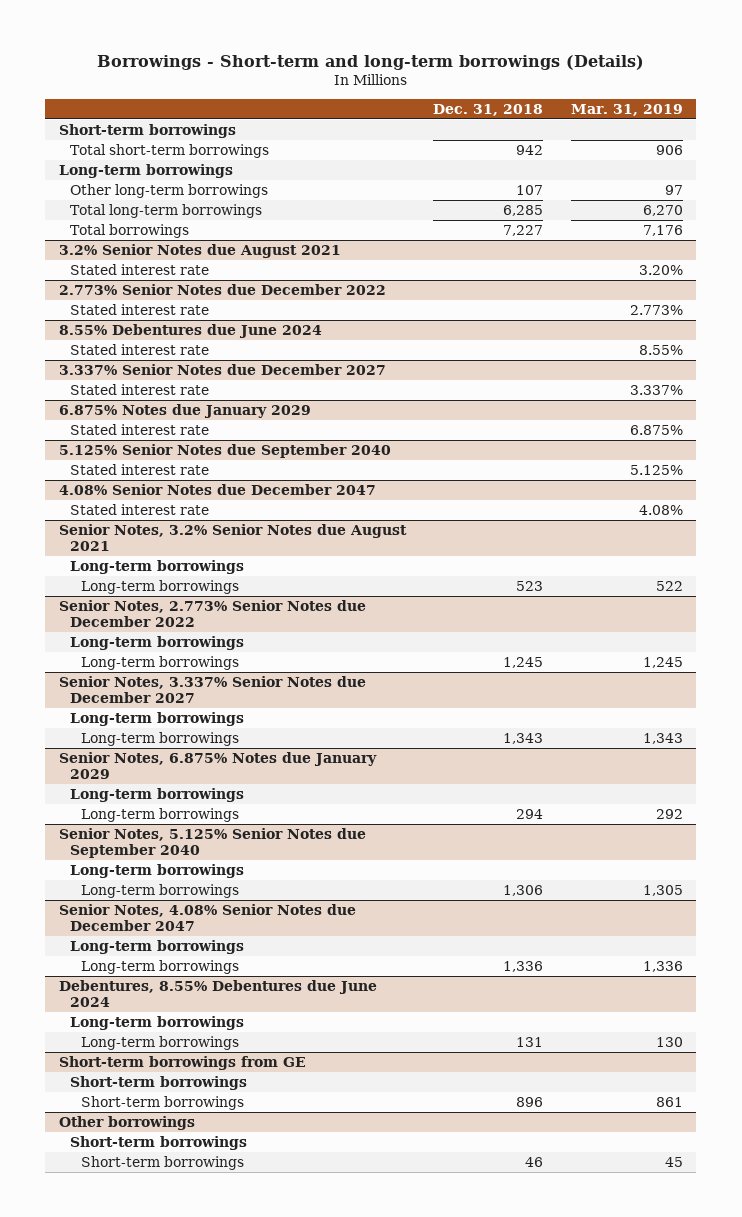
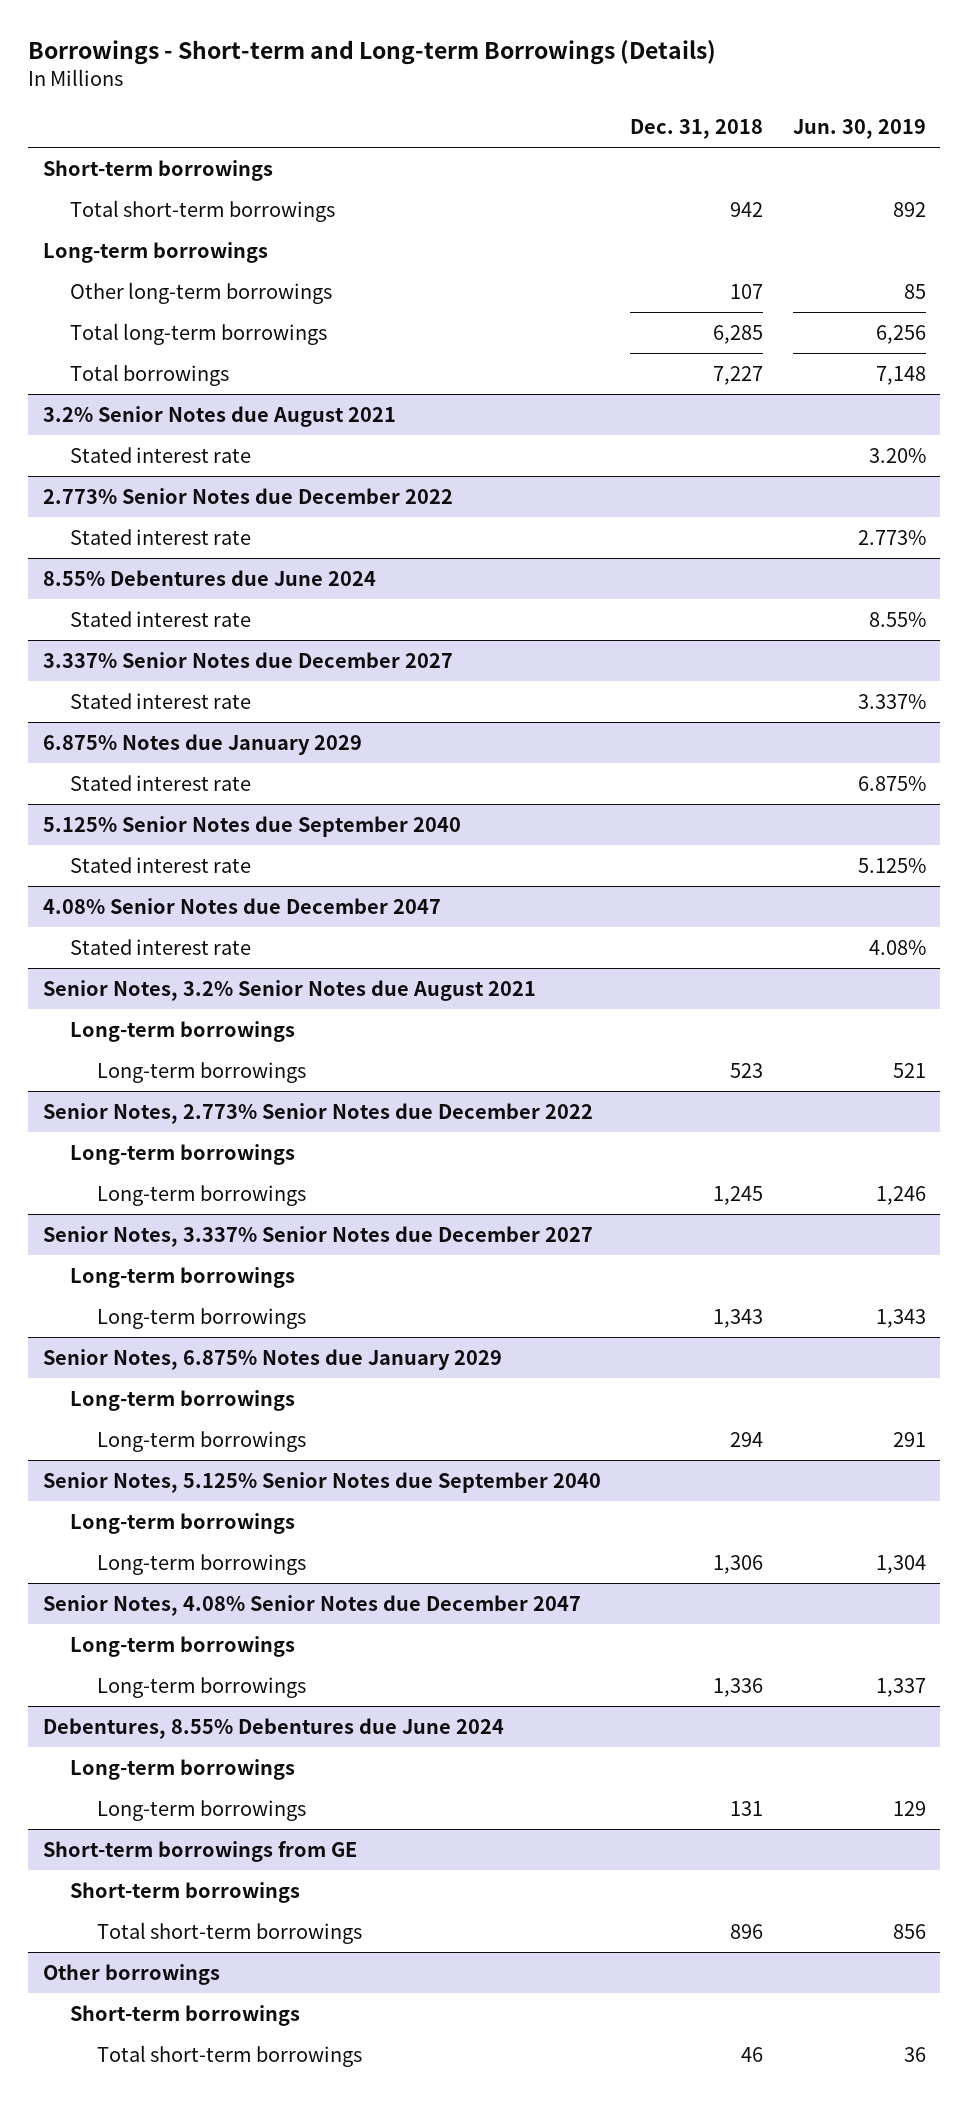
- Borrowings - Short-term and long-term borrowings (Details)
+ Borrowings - Short-term and Long-term Borrowings (Details)
- | Dec. 31, 2018 | Mar. 31, 2019
+ | Dec. 31, 2018 | Jun. 30, 2019
@ Short-term borrowings from GE
- Short-term borrowings | 896 | 861
+ Total short-term borrowings | 896 | 856
@ Other borrowings
- Short-term borrowings | 46 | 45
+ Total short-term borrowings | 46 | 36

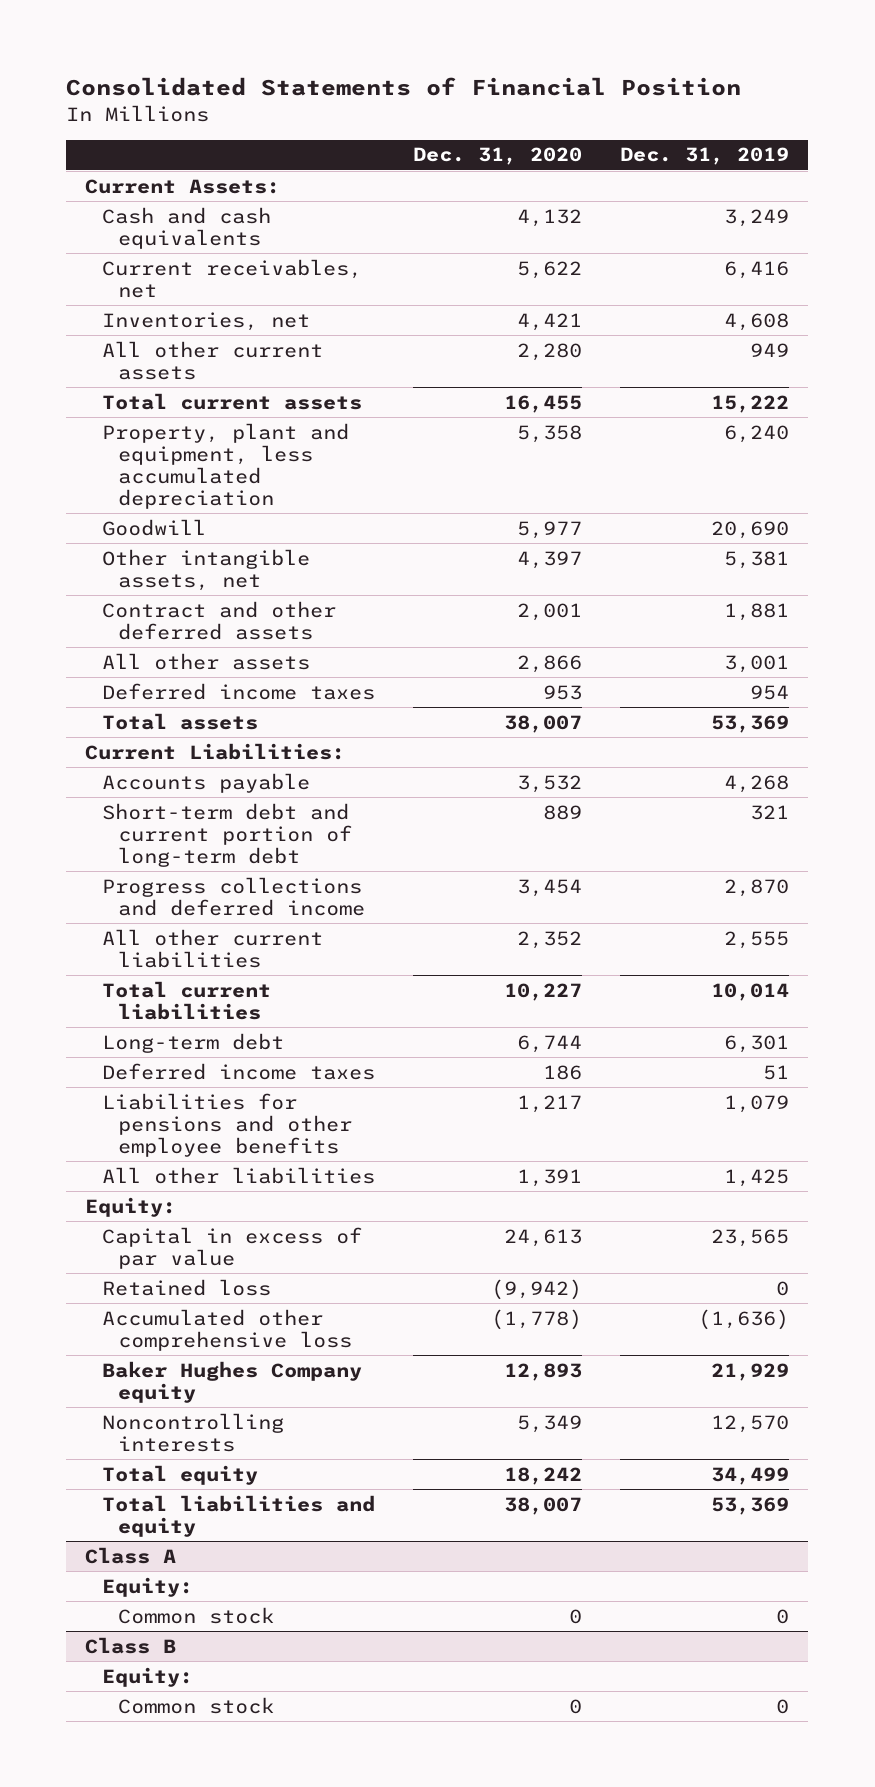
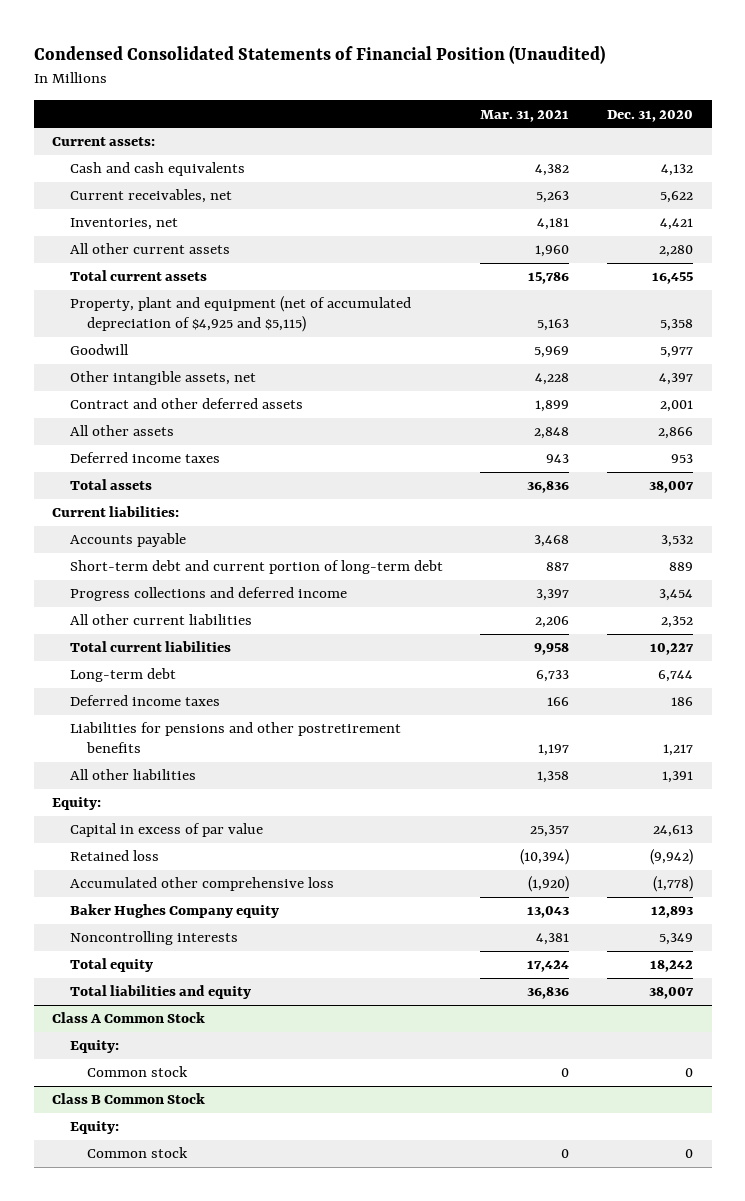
- Consolidated Statements of Financial Position
+ Condensed Consolidated Statements of Financial Position (Unaudited)
- | Dec. 31, 2020 | Dec. 31, 2019
+ | Mar. 31, 2021 | Dec. 31, 2020
- Current Assets:
+ Current assets:
- Property, plant and equipment, less accumulated depreciation | 5,358 | 6,240
+ Property, plant and equipment (net of accumulated depreciation of $4,925 and $5,115) | 5,163 | 5,358
- Current Liabilities:
+ Current liabilities:
- Liabilities for pensions and other employee benefits | 1,217 | 1,079
+ Liabilities for pensions and other postretirement benefits | 1,197 | 1,217
- Class A
+ Class A Common Stock
- Class B
+ Class B Common Stock

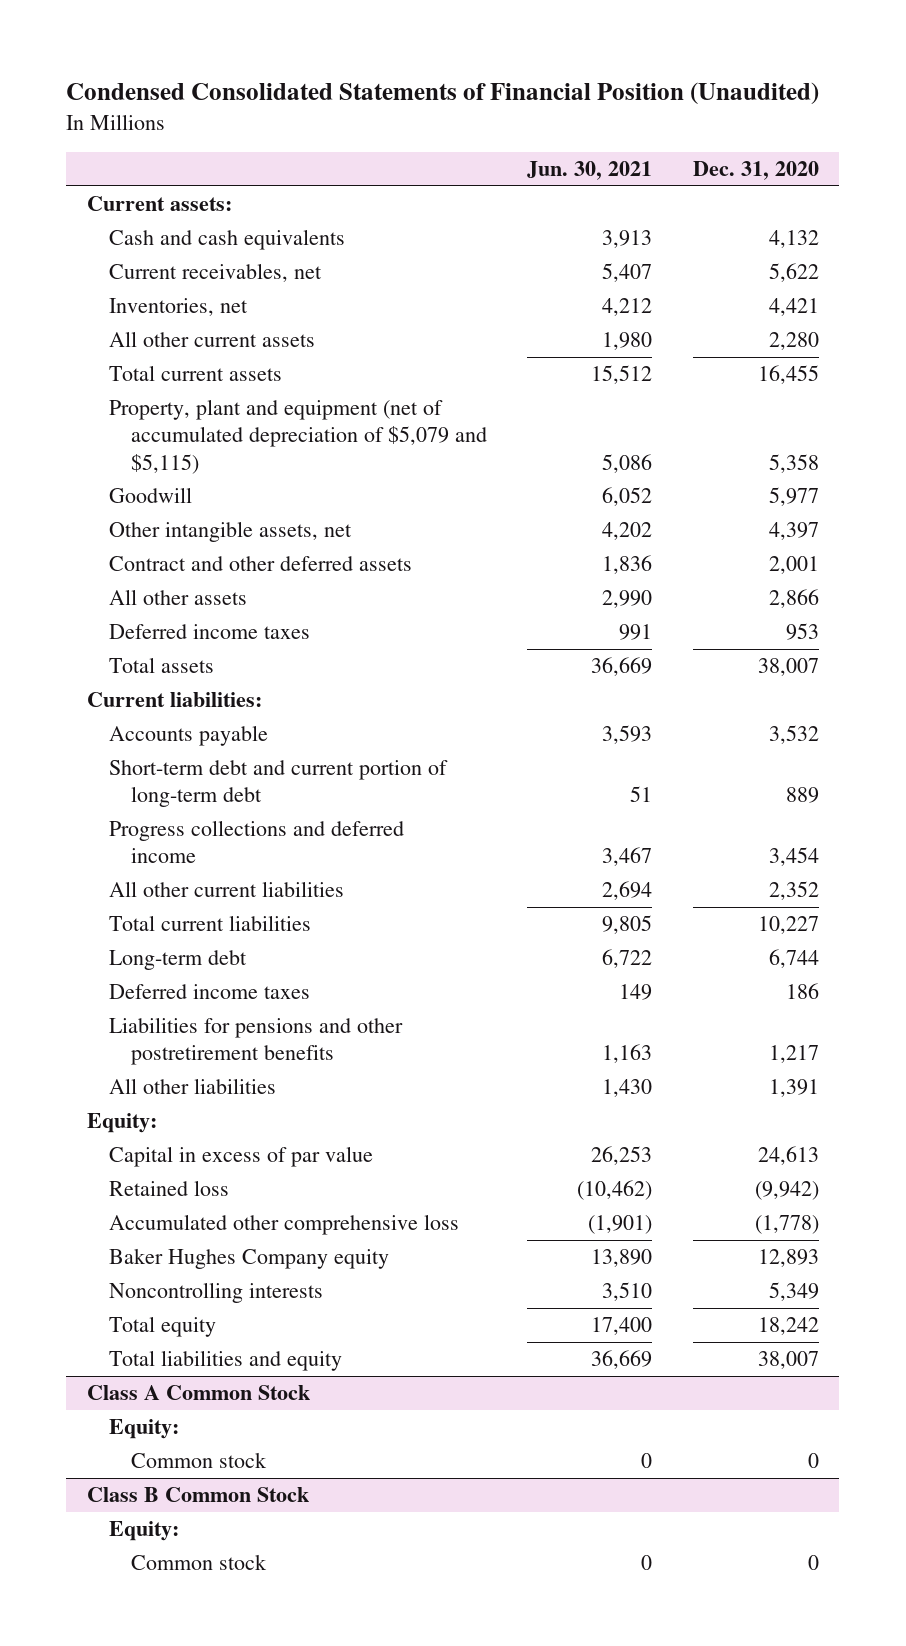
- | Mar. 31, 2021 | Dec. 31, 2020
+ | Jun. 30, 2021 | Dec. 31, 2020
- Property, plant and equipment (net of accumulated depreciation of $4,925 and $5,115) | 5,163 | 5,358
+ Property, plant and equipment (net of accumulated depreciation of $5,079 and $5,115) | 5,086 | 5,358

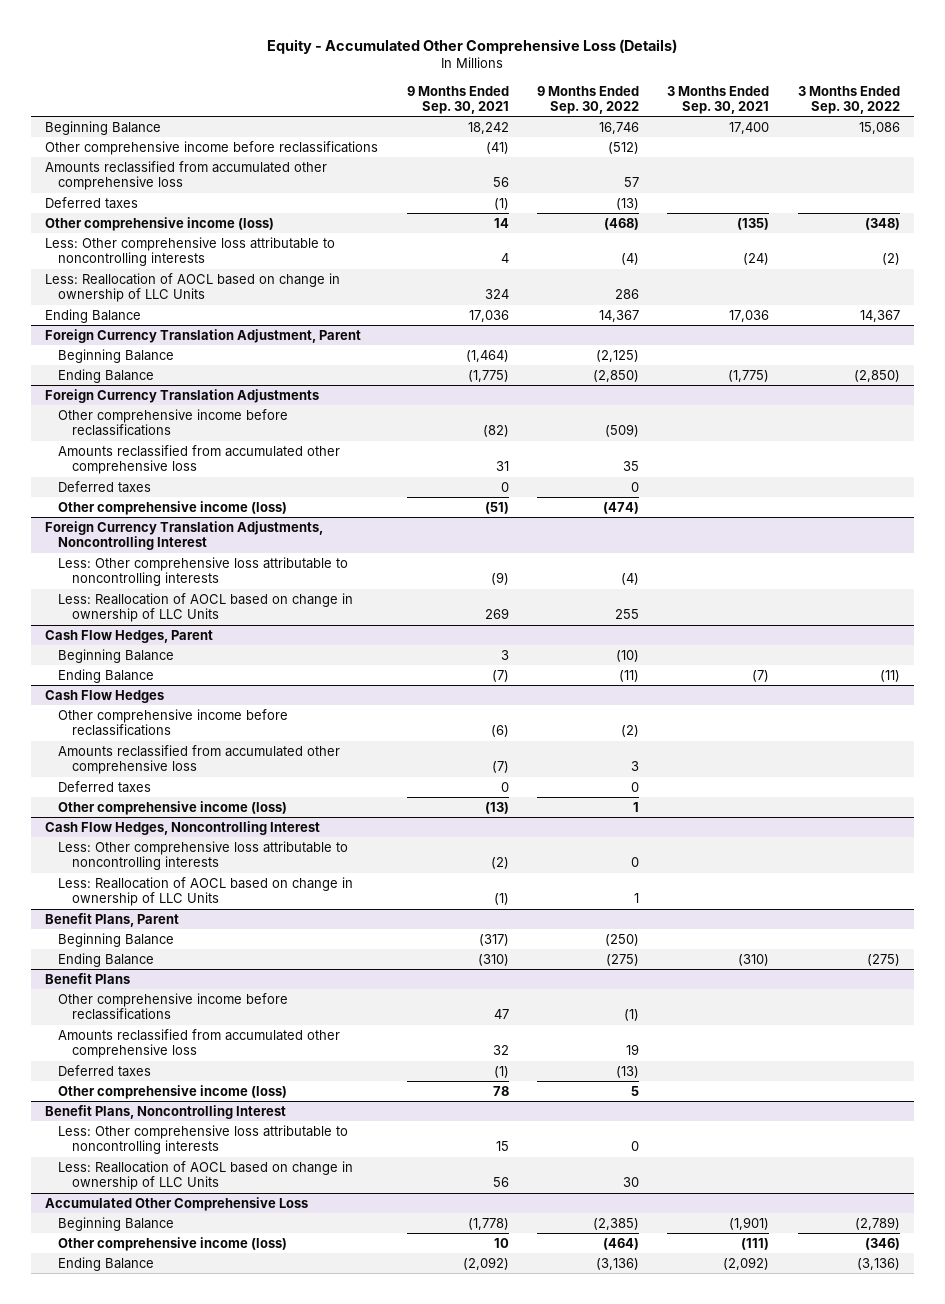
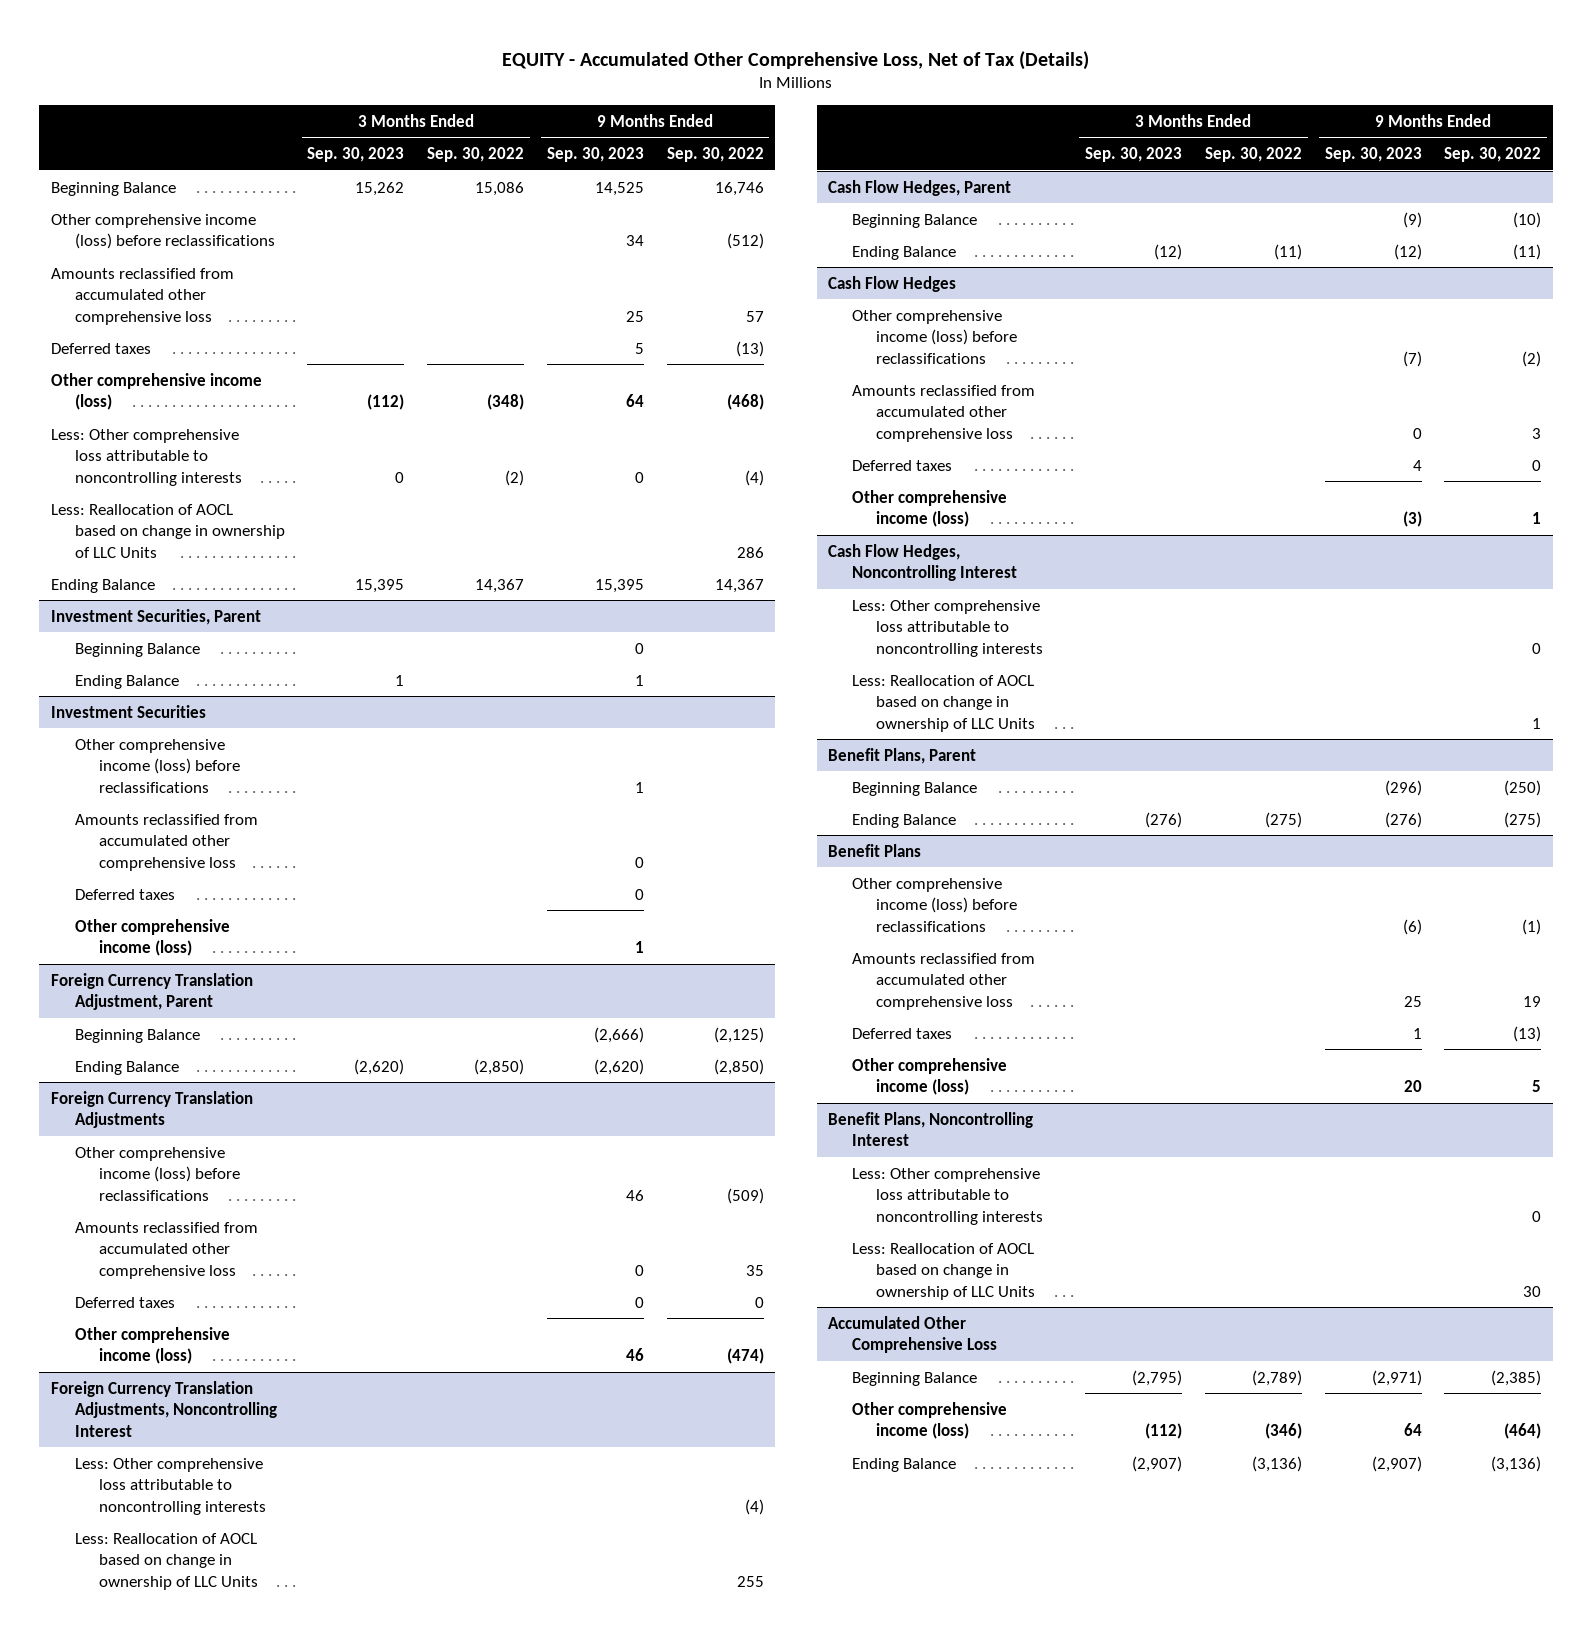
- Equity - Accumulated Other Comprehensive Loss (Details)
+ EQUITY - Accumulated Other Comprehensive Loss, Net of Tax (Details)
- | 9 Months Ended Sep. 30, 2021 | 9 Months Ended Sep. 30, 2022 | 3 Months Ended Sep. 30, 2021 | 3 Months Ended Sep. 30, 2022
+ | 3 Months Ended Sep. 30, 2023 | 3 Months Ended Sep. 30, 2022 | 9 Months Ended Sep. 30, 2023 | 9 Months Ended Sep. 30, 2022
- Other comprehensive income before reclassifications | (41) | (512) | |
+ Other comprehensive income (loss) before reclassifications | | | 34 | (512)
+ Investment Securities, Parent
+ Beginning Balance | | | 0 |
+ Ending Balance | 1 | | 1 |
+ Investment Securities
+ Other comprehensive income (loss) before reclassifications | | | 1 |
+ Amounts reclassified from accumulated other comprehensive loss | | | 0 |
+ Deferred taxes | | | 0 |
+ Other comprehensive income (loss) | | | 1 |
@ Foreign Currency Translation Adjustments
- Other comprehensive income before reclassifications | (82) | (509) | |
+ Other comprehensive income (loss) before reclassifications | | | 46 | (509)
@ Cash Flow Hedges
- Other comprehensive income before reclassifications | (6) | (2) | |
+ Other comprehensive income (loss) before reclassifications | | | (7) | (2)
@ Benefit Plans
- Other comprehensive income before reclassifications | 47 | (1) | |
+ Other comprehensive income (loss) before reclassifications | | | (6) | (1)

